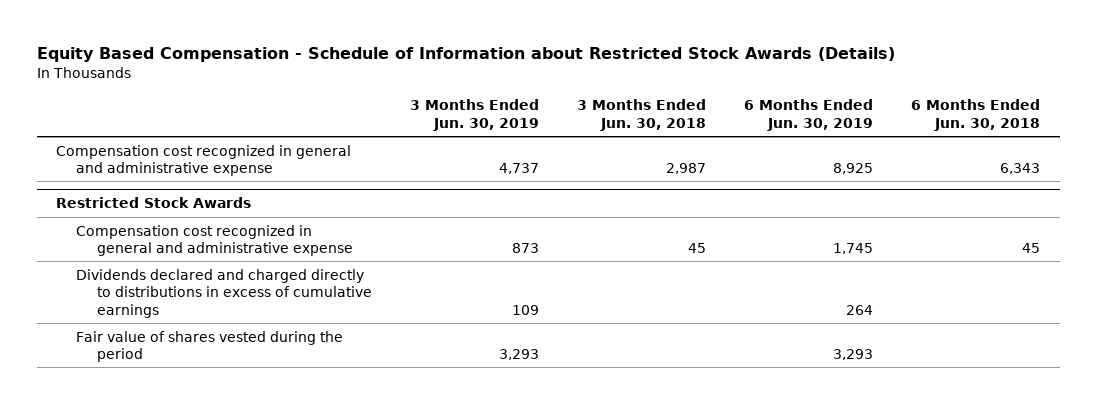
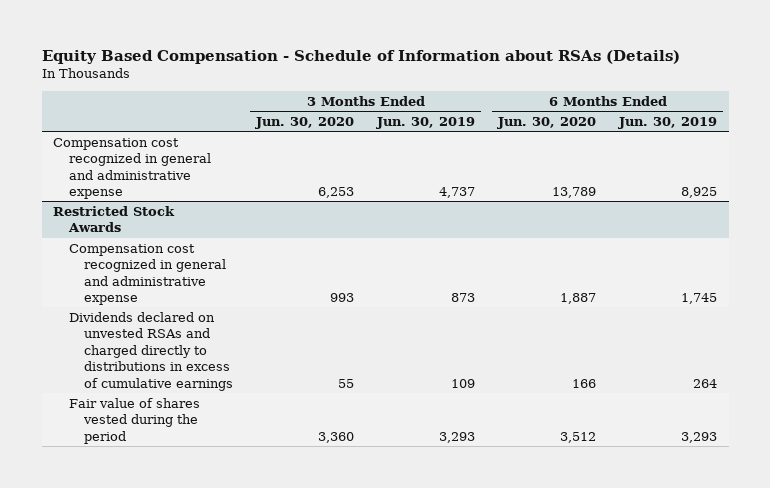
- Equity Based Compensation - Schedule of Information about Restricted Stock Awards (Details)
+ Equity Based Compensation - Schedule of Information about RSAs (Details)
- | 3 Months Ended Jun. 30, 2019 | 3 Months Ended Jun. 30, 2018 | 6 Months Ended Jun. 30, 2019 | 6 Months Ended Jun. 30, 2018
+ | 3 Months Ended Jun. 30, 2020 | 3 Months Ended Jun. 30, 2019 | 6 Months Ended Jun. 30, 2020 | 6 Months Ended Jun. 30, 2019
@ Restricted Stock Awards
- Dividends declared and charged directly to distributions in excess of cumulative earnings | 109 | | 264 |
+ Dividends declared on unvested RSAs and charged directly to distributions in excess of cumulative earnings | 55 | 109 | 166 | 264

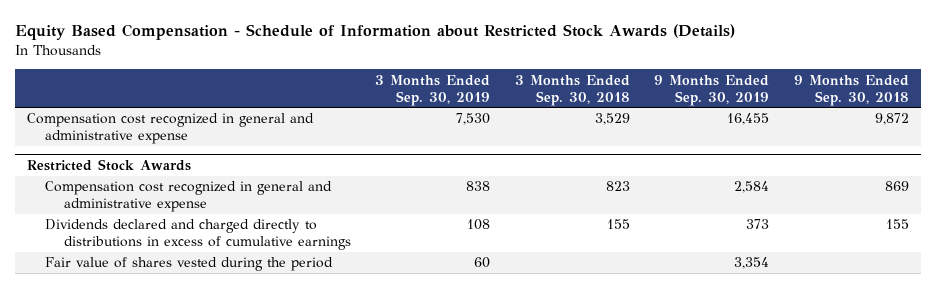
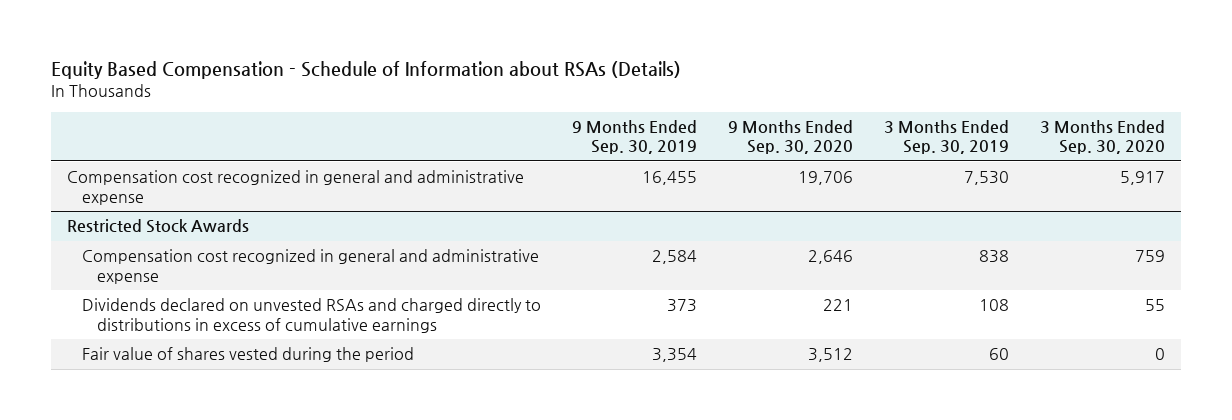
- Equity Based Compensation - Schedule of Information about Restricted Stock Awards (Details)
+ Equity Based Compensation - Schedule of Information about RSAs (Details)
- | 3 Months Ended Sep. 30, 2019 | 3 Months Ended Sep. 30, 2018 | 9 Months Ended Sep. 30, 2019 | 9 Months Ended Sep. 30, 2018
+ | 9 Months Ended Sep. 30, 2019 | 9 Months Ended Sep. 30, 2020 | 3 Months Ended Sep. 30, 2019 | 3 Months Ended Sep. 30, 2020
@ Restricted Stock Awards
- Dividends declared and charged directly to distributions in excess of cumulative earnings | 108 | 155 | 373 | 155
+ Dividends declared on unvested RSAs and charged directly to distributions in excess of cumulative earnings | 373 | 221 | 108 | 55

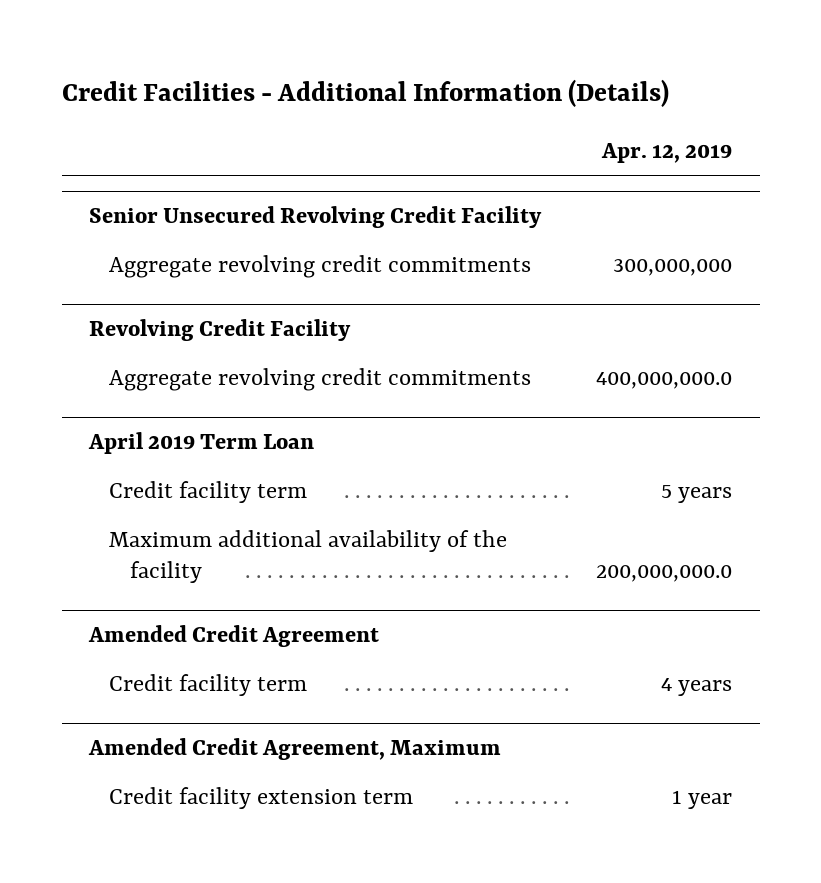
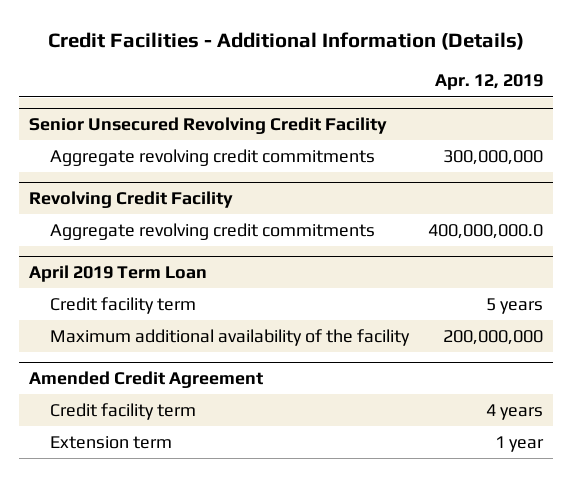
@ April 2019 Term Loan
- Maximum additional availability of the facility | 200,000,000.0
+ Maximum additional availability of the facility | 200,000,000
- Amended Credit Agreement, Maximum
- Credit facility extension term | 1 year
@ Amended Credit Agreement
+ Extension term | 1 year

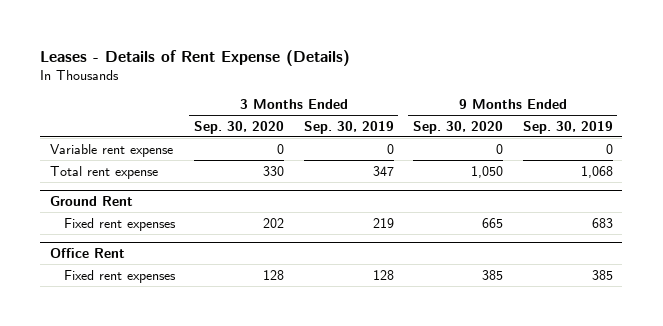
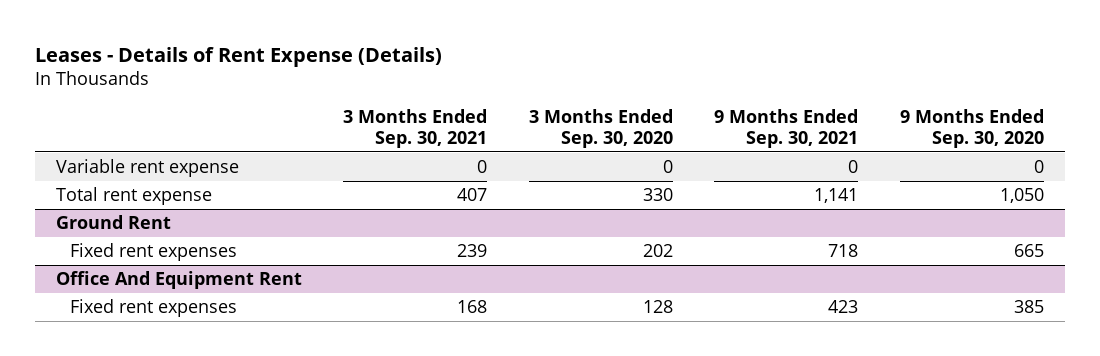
- | 3 Months Ended Sep. 30, 2020 | 3 Months Ended Sep. 30, 2019 | 9 Months Ended Sep. 30, 2020 | 9 Months Ended Sep. 30, 2019
+ | 3 Months Ended Sep. 30, 2021 | 3 Months Ended Sep. 30, 2020 | 9 Months Ended Sep. 30, 2021 | 9 Months Ended Sep. 30, 2020
- Office Rent
+ Office And Equipment Rent

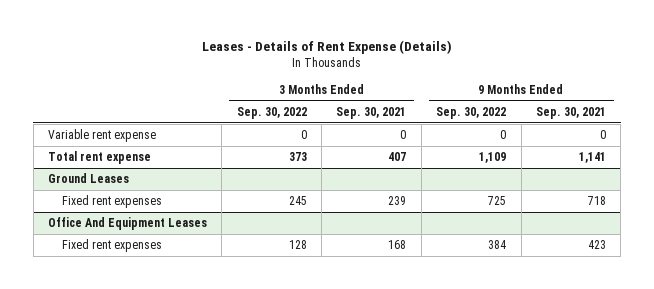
- | 3 Months Ended Sep. 30, 2021 | 3 Months Ended Sep. 30, 2020 | 9 Months Ended Sep. 30, 2021 | 9 Months Ended Sep. 30, 2020
+ | 3 Months Ended Sep. 30, 2022 | 3 Months Ended Sep. 30, 2021 | 9 Months Ended Sep. 30, 2022 | 9 Months Ended Sep. 30, 2021
- Ground Rent
+ Ground Leases
- Office And Equipment Rent
+ Office And Equipment Leases

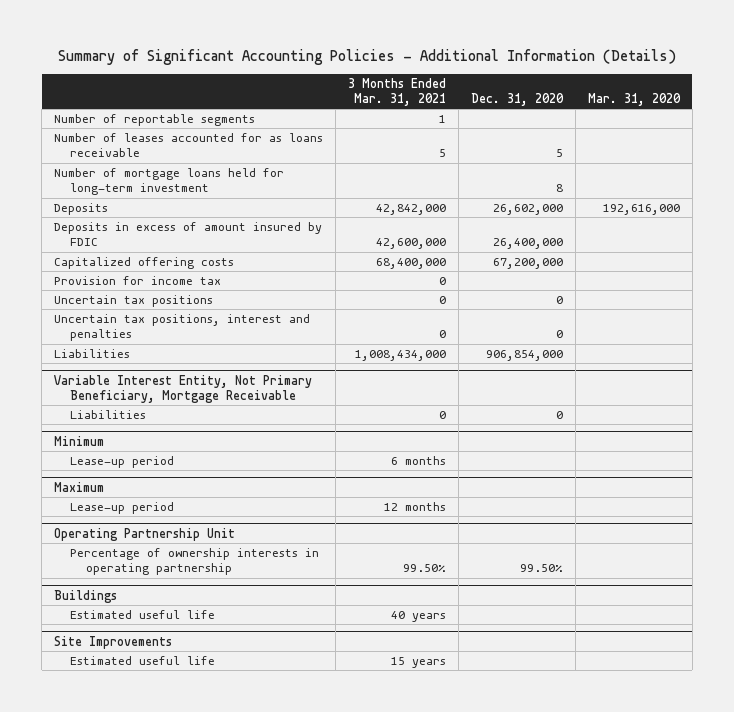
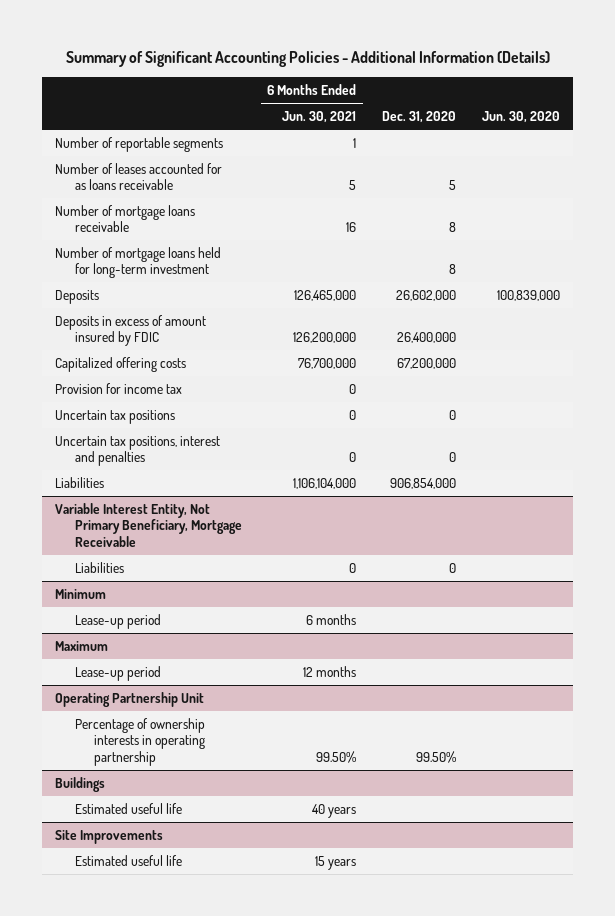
- | 3 Months Ended Mar. 31, 2021 | Dec. 31, 2020 | Mar. 31, 2020
+ | 6 Months Ended Jun. 30, 2021 | Dec. 31, 2020 | Jun. 30, 2020
+ Number of mortgage loans receivable | 16 | 8 |

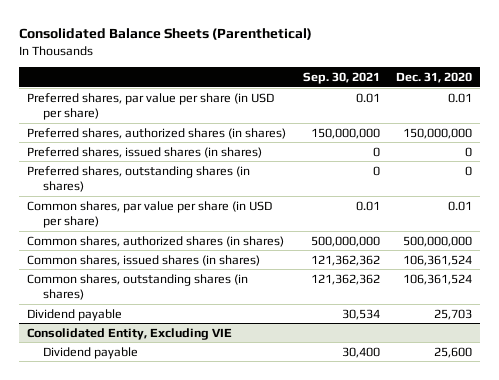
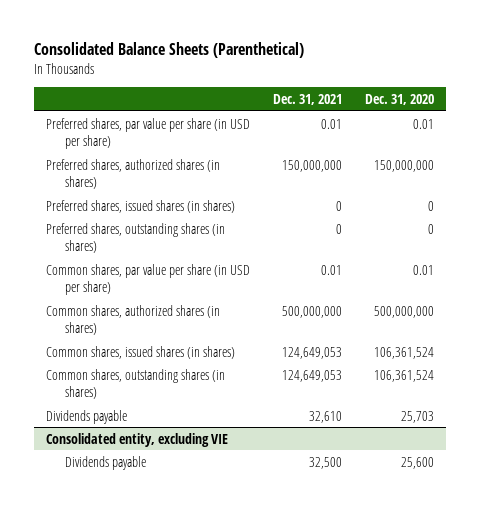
- | Sep. 30, 2021 | Dec. 31, 2020
+ | Dec. 31, 2021 | Dec. 31, 2020
- Dividend payable | 30,534 | 25,703
- Consolidated Entity, Excluding VIE
- Dividend payable | 30,400 | 25,600
+ Dividends payable | 32,610 | 25,703
+ Consolidated entity, excluding VIE
+ Dividends payable | 32,500 | 25,600

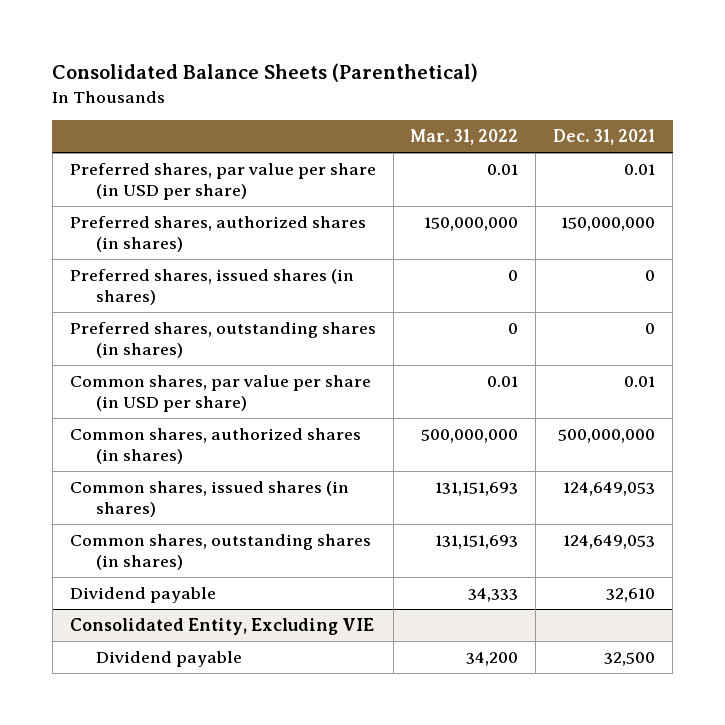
- | Dec. 31, 2021 | Dec. 31, 2020
+ | Mar. 31, 2022 | Dec. 31, 2021
- Dividends payable | 32,610 | 25,703
- Consolidated entity, excluding VIE
- Dividends payable | 32,500 | 25,600
+ Dividend payable | 34,333 | 32,610
+ Consolidated Entity, Excluding VIE
+ Dividend payable | 34,200 | 32,500

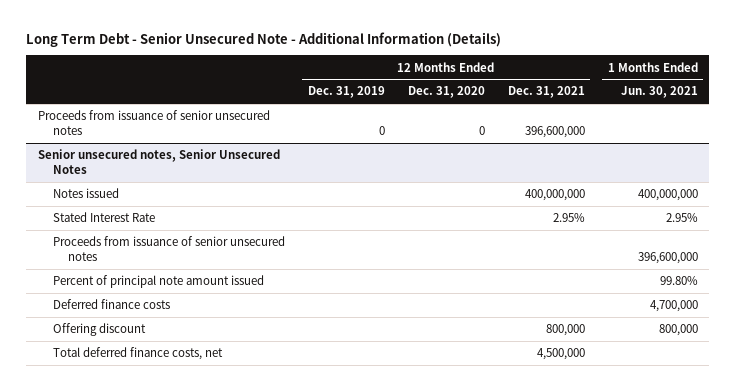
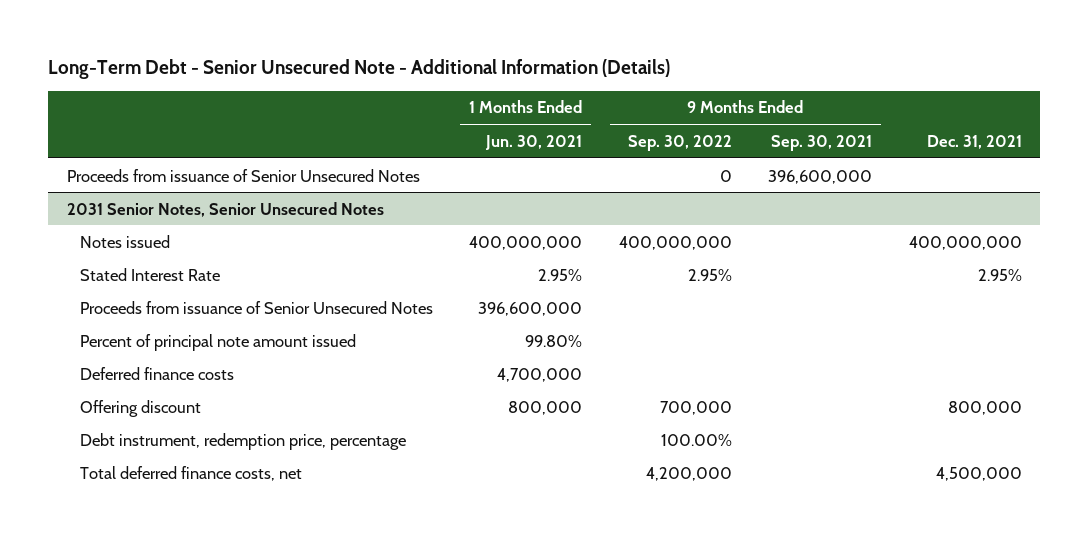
- Long Term Debt - Senior Unsecured Note - Additional Information (Details)
+ Long-Term Debt - Senior Unsecured Note - Additional Information (Details)
- | 12 Months Ended Dec. 31, 2019 | 12 Months Ended Dec. 31, 2020 | 12 Months Ended Dec. 31, 2021 | 1 Months Ended Jun. 30, 2021
+ | 1 Months Ended Jun. 30, 2021 | 9 Months Ended Sep. 30, 2022 | 9 Months Ended Sep. 30, 2021 | Dec. 31, 2021
- Proceeds from issuance of senior unsecured notes | 0 | 0 | 396,600,000 |
- Senior unsecured notes, Senior Unsecured Notes
+ Proceeds from issuance of Senior Unsecured Notes | | 0 | 396,600,000 |
+ 2031 Senior Notes, Senior Unsecured Notes
- Proceeds from issuance of senior unsecured notes | | | | 396,600,000
+ Proceeds from issuance of Senior Unsecured Notes | 396,600,000 | | |
+ Debt instrument, redemption price, percentage | | 100.00% | |

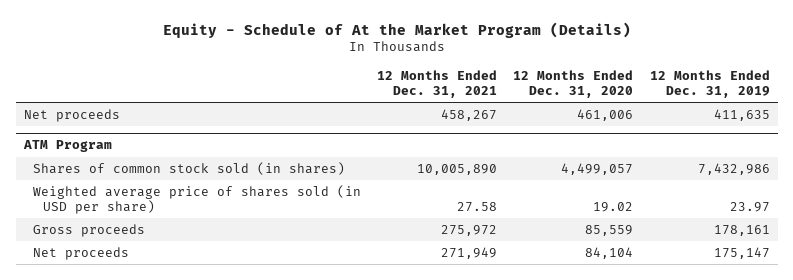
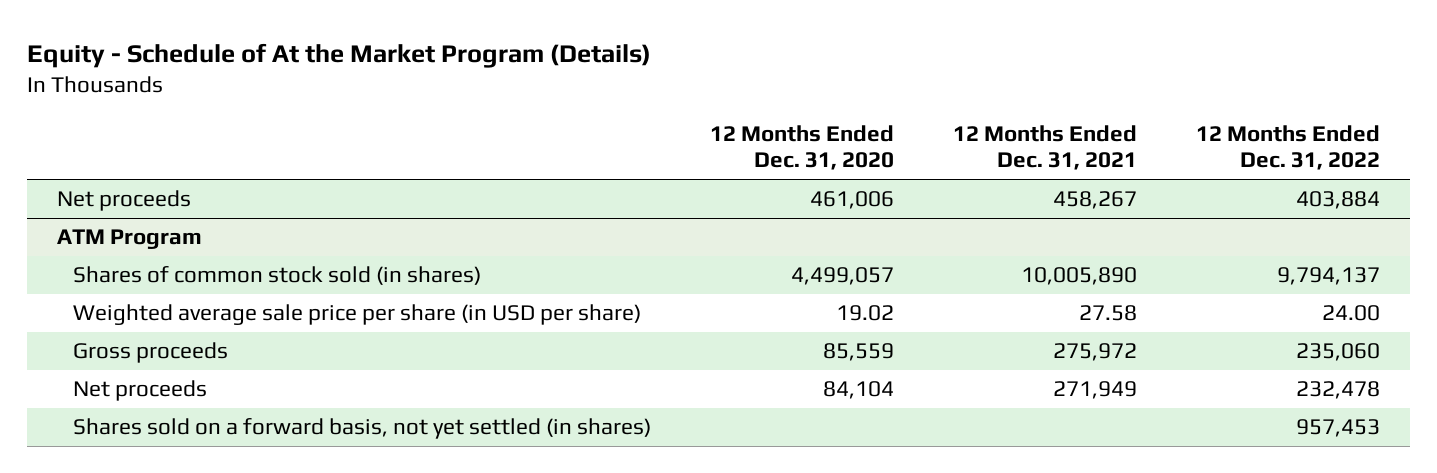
- | 12 Months Ended Dec. 31, 2021 | 12 Months Ended Dec. 31, 2020 | 12 Months Ended Dec. 31, 2019
+ | 12 Months Ended Dec. 31, 2020 | 12 Months Ended Dec. 31, 2021 | 12 Months Ended Dec. 31, 2022
@ ATM Program
- Weighted average price of shares sold (in USD per share) | 27.58 | 19.02 | 23.97
+ Weighted average sale price per share (in USD per share) | 19.02 | 27.58 | 24.00
+ Shares sold on a forward basis, not yet settled (in shares) | | | 957,453

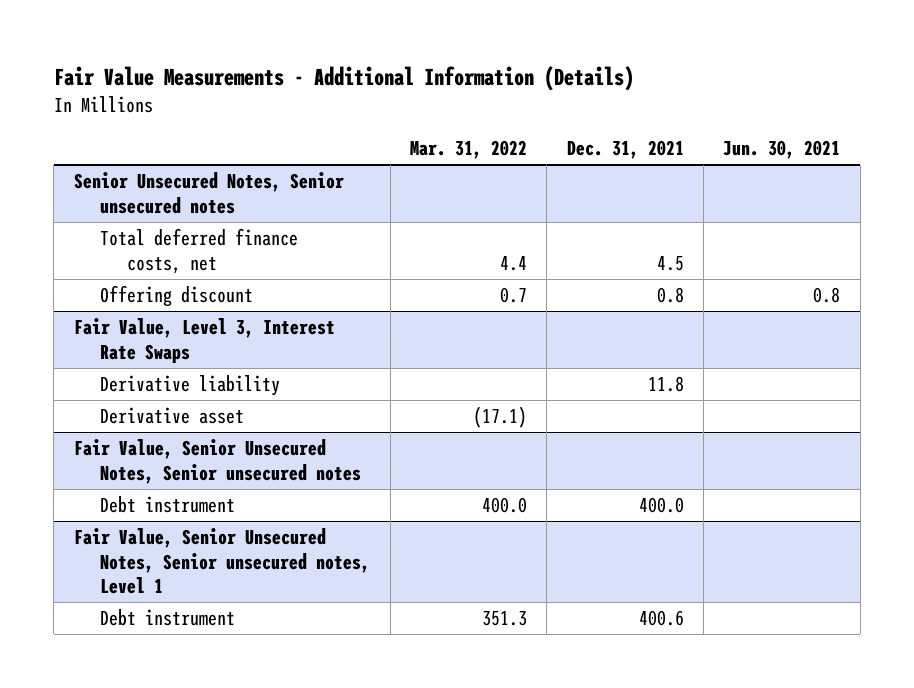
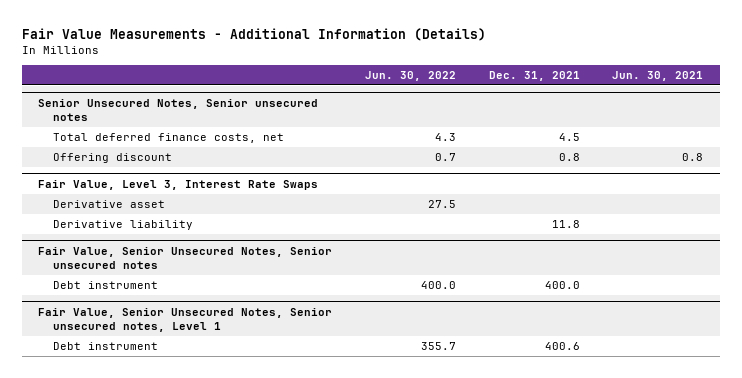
- | Mar. 31, 2022 | Dec. 31, 2021 | Jun. 30, 2021
+ | Jun. 30, 2022 | Dec. 31, 2021 | Jun. 30, 2021
@ Fair Value, Level 3, Interest Rate Swaps
moved down: Derivative liability | | 11.8 |

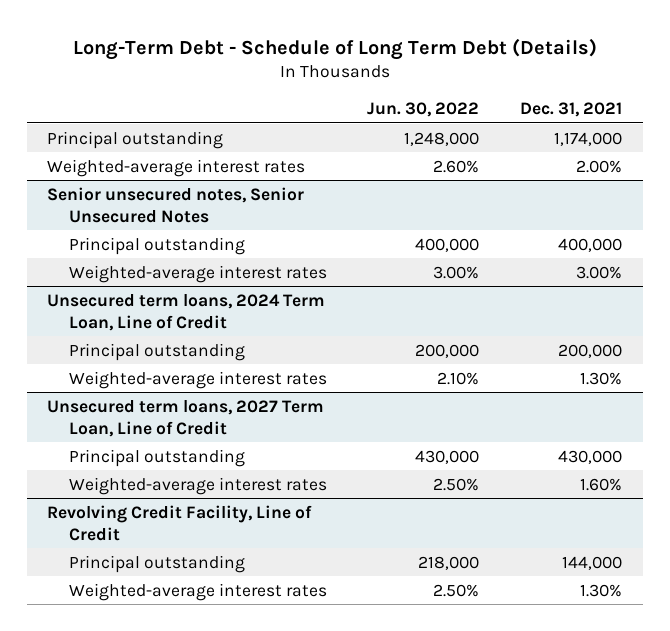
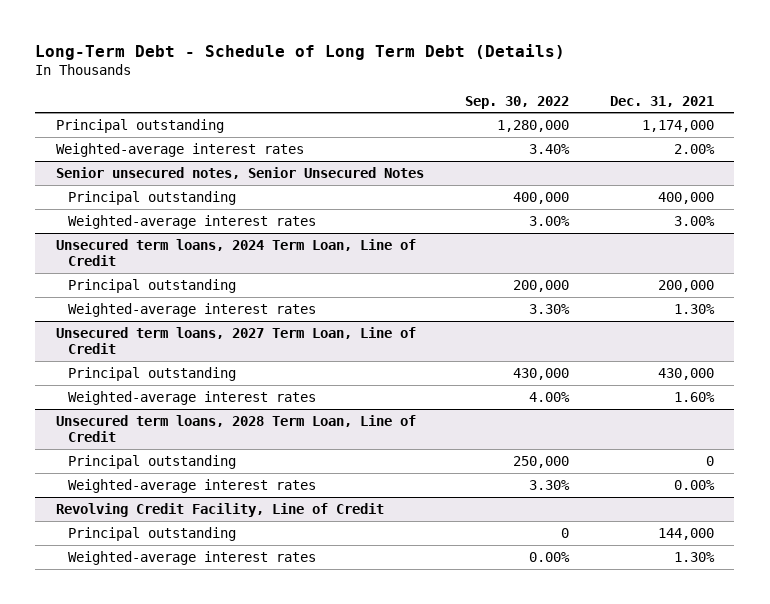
- | Jun. 30, 2022 | Dec. 31, 2021
+ | Sep. 30, 2022 | Dec. 31, 2021
+ Unsecured term loans, 2028 Term Loan, Line of Credit
+ Principal outstanding | 250,000 | 0
+ Weighted-average interest rates | 3.30% | 0.00%

